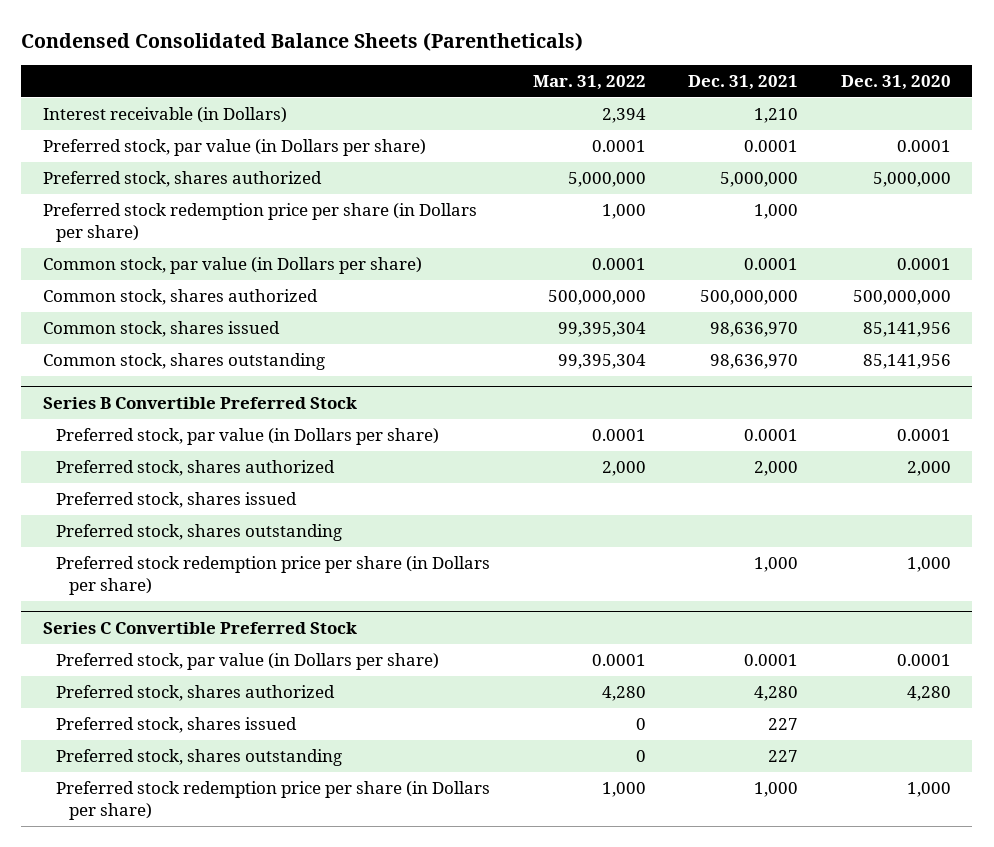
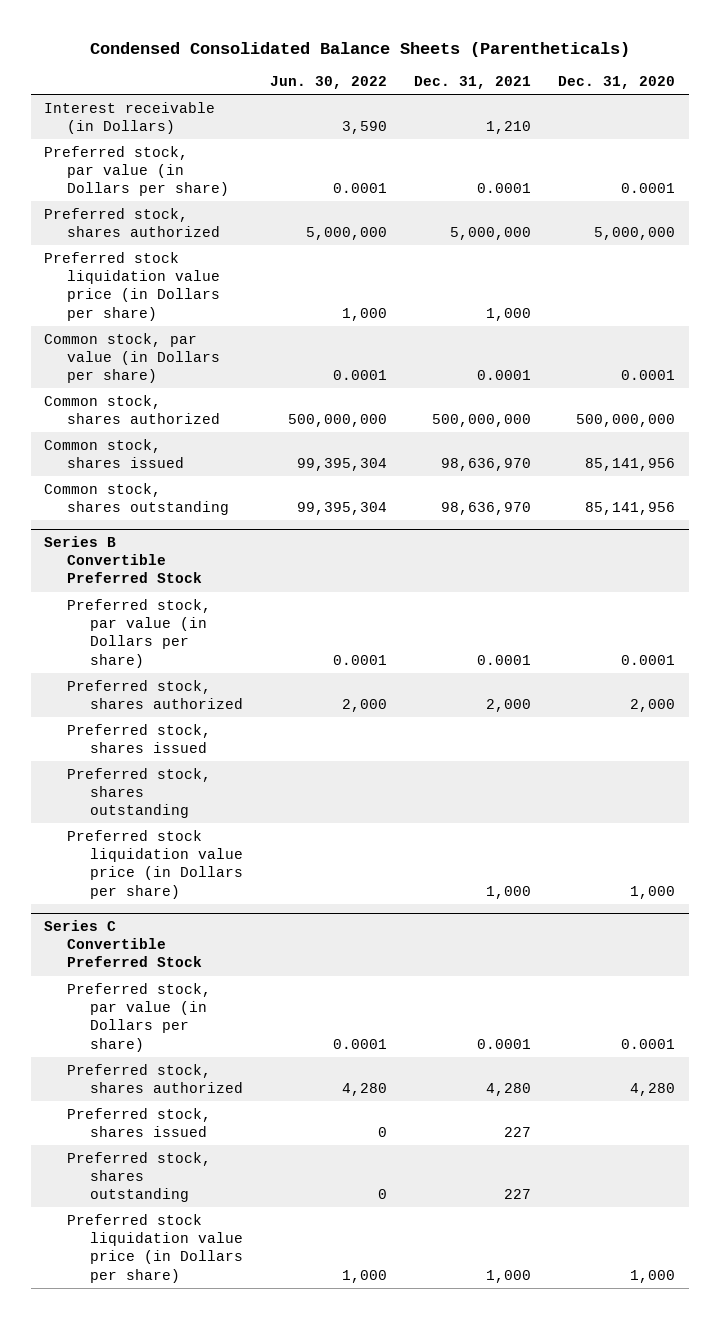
- | Mar. 31, 2022 | Dec. 31, 2021 | Dec. 31, 2020
+ | Jun. 30, 2022 | Dec. 31, 2021 | Dec. 31, 2020
- Preferred stock redemption price per share (in Dollars per share) | 1,000 | 1,000 |
+ Preferred stock liquidation value price (in Dollars per share) | 1,000 | 1,000 |
@ Series B Convertible Preferred Stock
- Preferred stock redemption price per share (in Dollars per share) | | 1,000 | 1,000
+ Preferred stock liquidation value price (in Dollars per share) | | 1,000 | 1,000
@ Series C Convertible Preferred Stock
- Preferred stock redemption price per share (in Dollars per share) | 1,000 | 1,000 | 1,000
+ Preferred stock liquidation value price (in Dollars per share) | 1,000 | 1,000 | 1,000

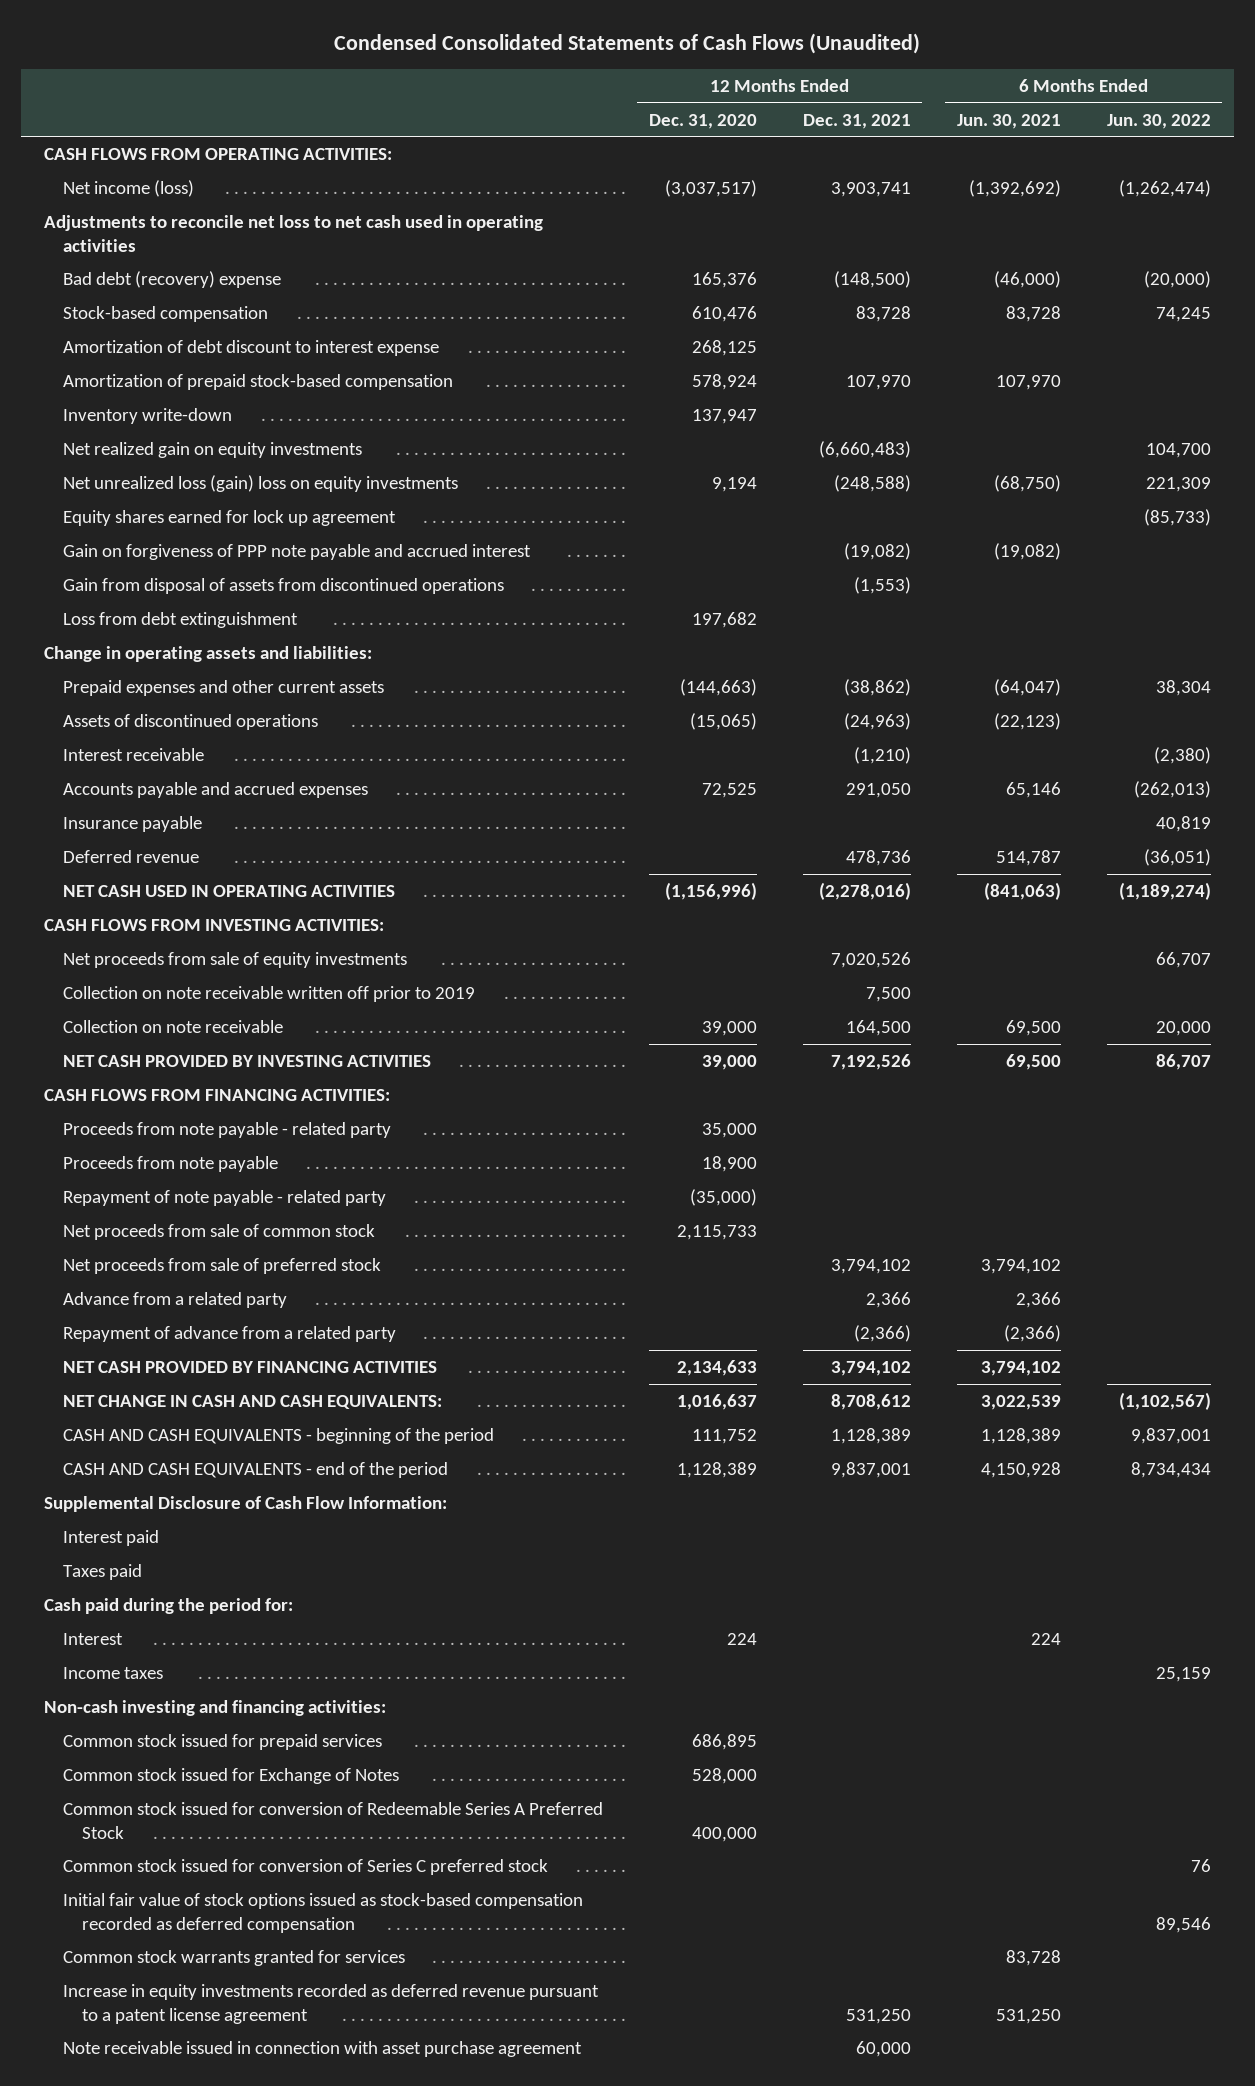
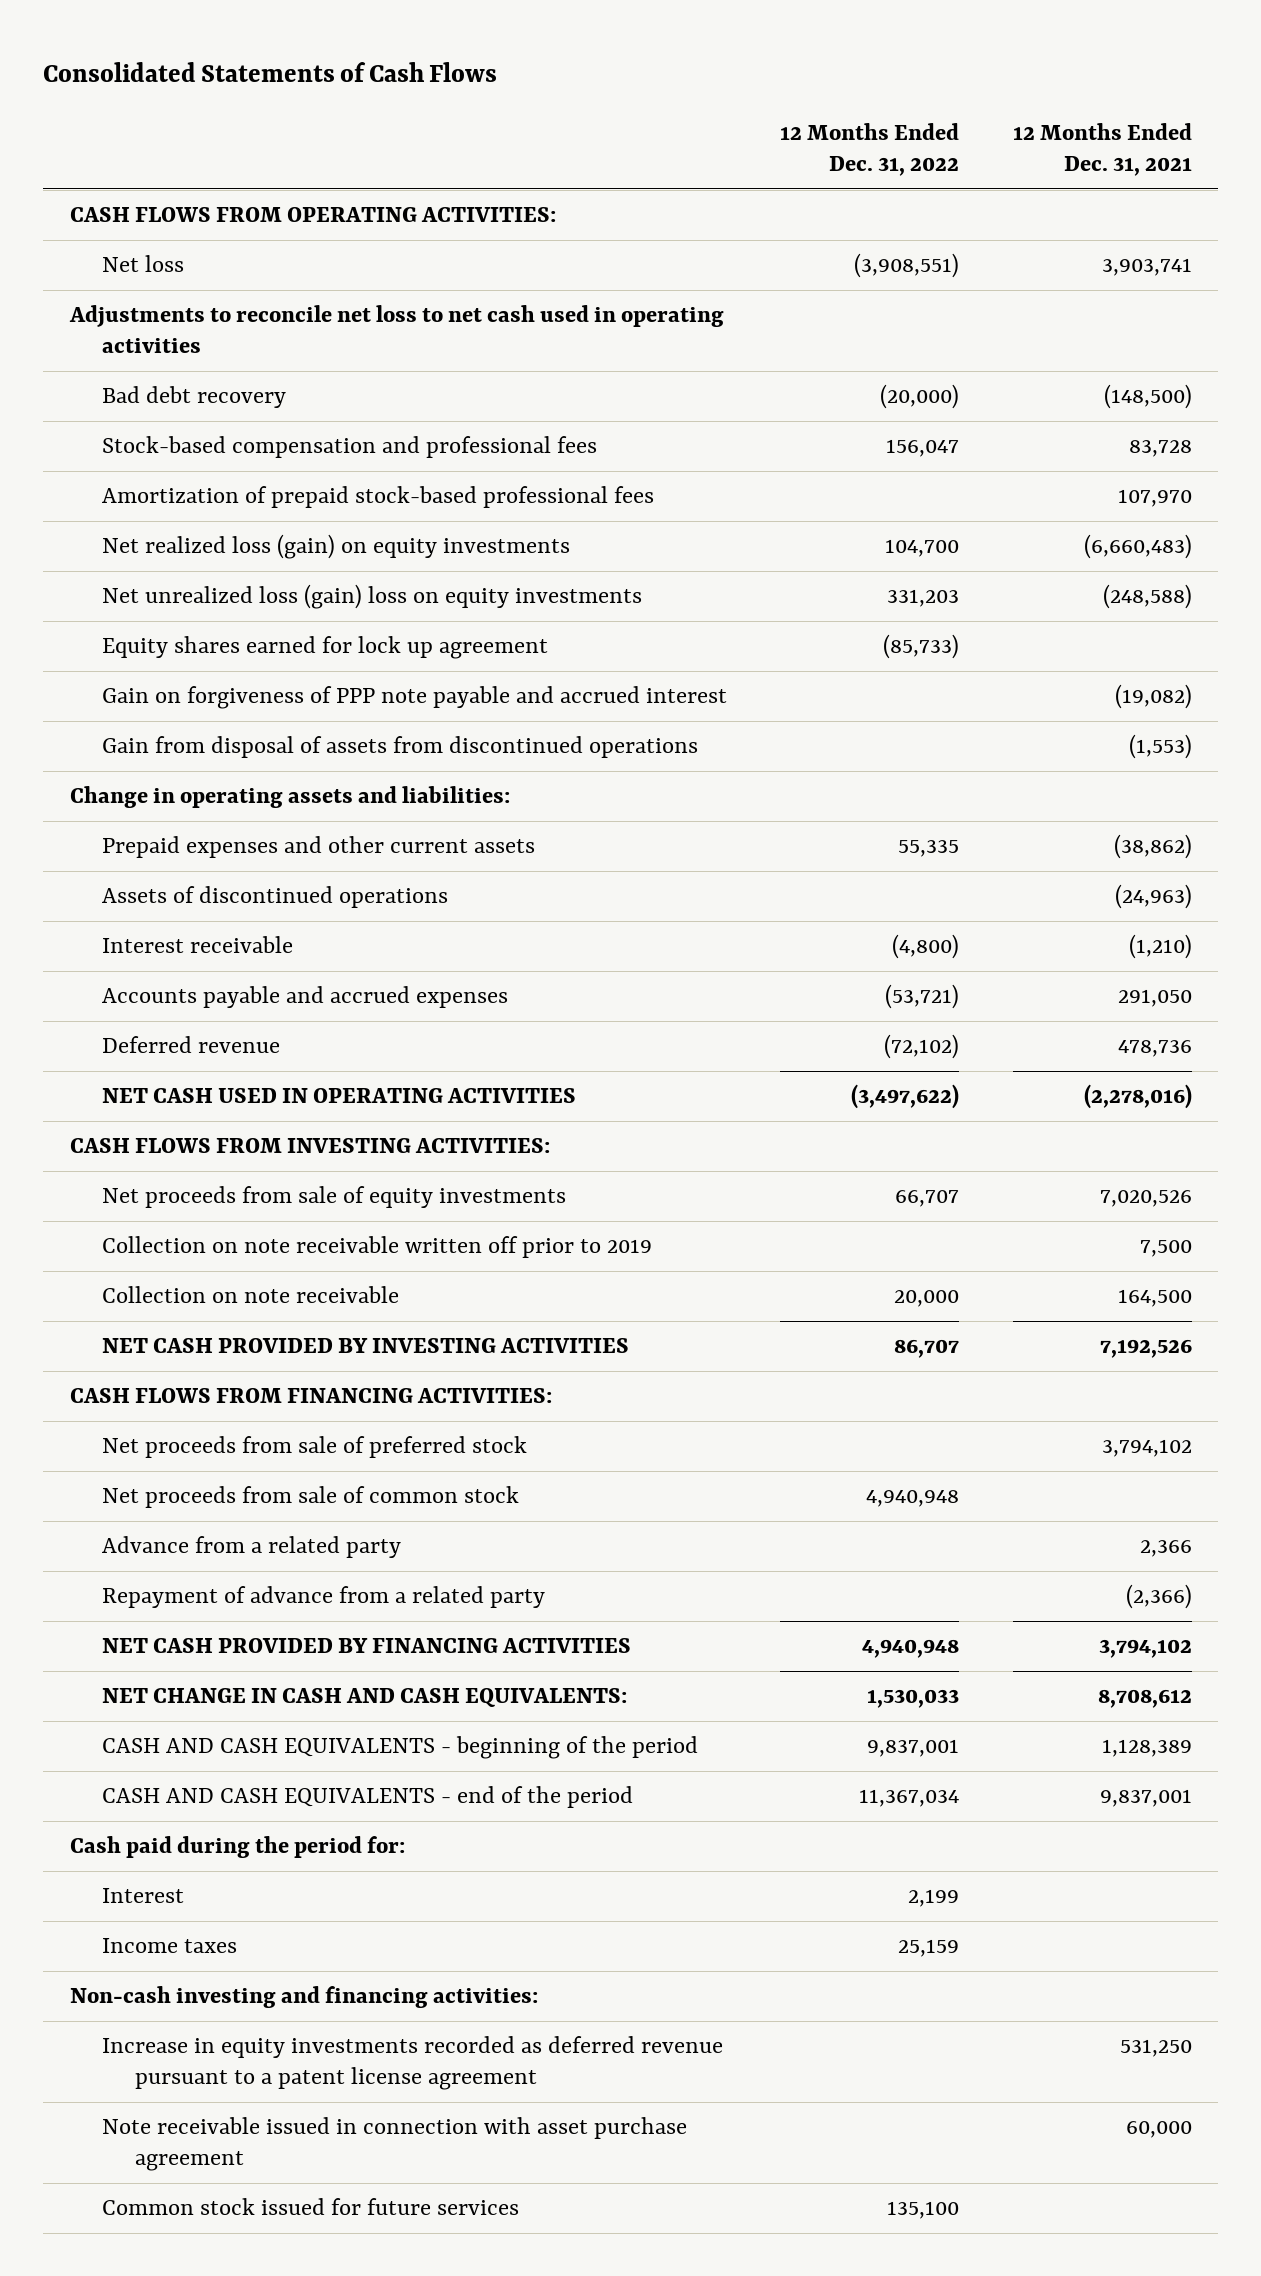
- Condensed Consolidated Statements of Cash Flows (Unaudited)
+ Consolidated Statements of Cash Flows
- | 12 Months Ended Dec. 31, 2020 | 12 Months Ended Dec. 31, 2021 | 6 Months Ended Jun. 30, 2021 | 6 Months Ended Jun. 30, 2022
+ | 12 Months Ended Dec. 31, 2022 | 12 Months Ended Dec. 31, 2021
- Net income (loss) | (3,037,517) | 3,903,741 | (1,392,692) | (1,262,474)
+ Net loss | (3,908,551) | 3,903,741
- Bad debt (recovery) expense | 165,376 | (148,500) | (46,000) | (20,000)
- Stock-based compensation | 610,476 | 83,728 | 83,728 | 74,245
- Amortization of debt discount to interest expense | 268,125 | | |
- Amortization of prepaid stock-based compensation | 578,924 | 107,970 | 107,970 |
- Inventory write-down | 137,947 | | |
- Net realized gain on equity investments | | (6,660,483) | | 104,700
+ Bad debt recovery | (20,000) | (148,500)
+ Stock-based compensation and professional fees | 156,047 | 83,728
+ Amortization of prepaid stock-based professional fees | | 107,970
+ Net realized loss (gain) on equity investments | 104,700 | (6,660,483)
- Loss from debt extinguishment | 197,682 | | |
- Insurance payable | | | | 40,819
- Proceeds from note payable - related party | 35,000 | | |
- Proceeds from note payable | 18,900 | | |
- Repayment of note payable - related party | (35,000) | | |
moved down: Net proceeds from sale of common stock | 4,940,948 |
- Supplemental Disclosure of Cash Flow Information:
- Interest paid
- Taxes paid
- Common stock issued for prepaid services | 686,895 | | |
- Common stock issued for Exchange of Notes | 528,000 | | |
- Common stock issued for conversion of Redeemable Series A Preferred Stock | 400,000 | | |
- Common stock issued for conversion of Series C preferred stock | | | | 76
- Initial fair value of stock options issued as stock-based compensation recorded as deferred compensation | | | | 89,546
- Common stock warrants granted for services | | | 83,728 |
+ Common stock issued for future services | 135,100 |

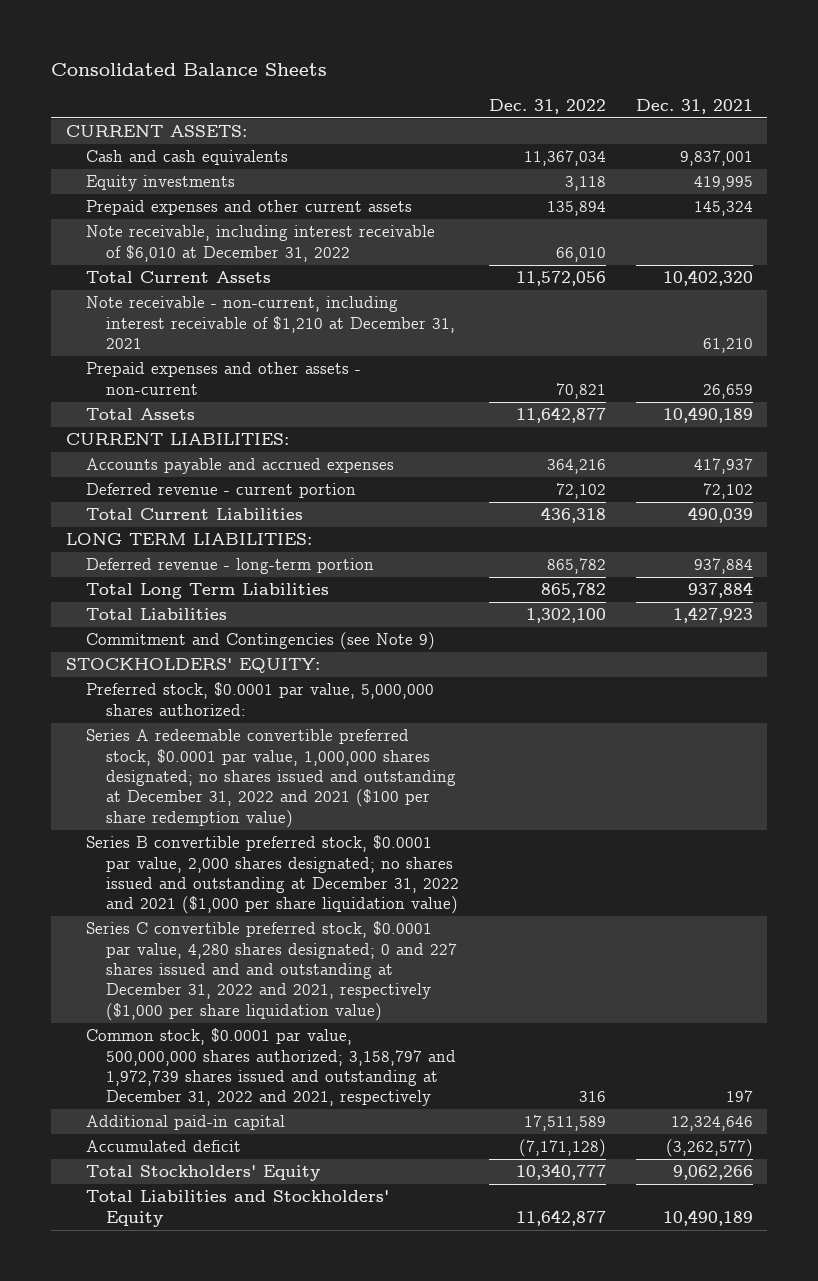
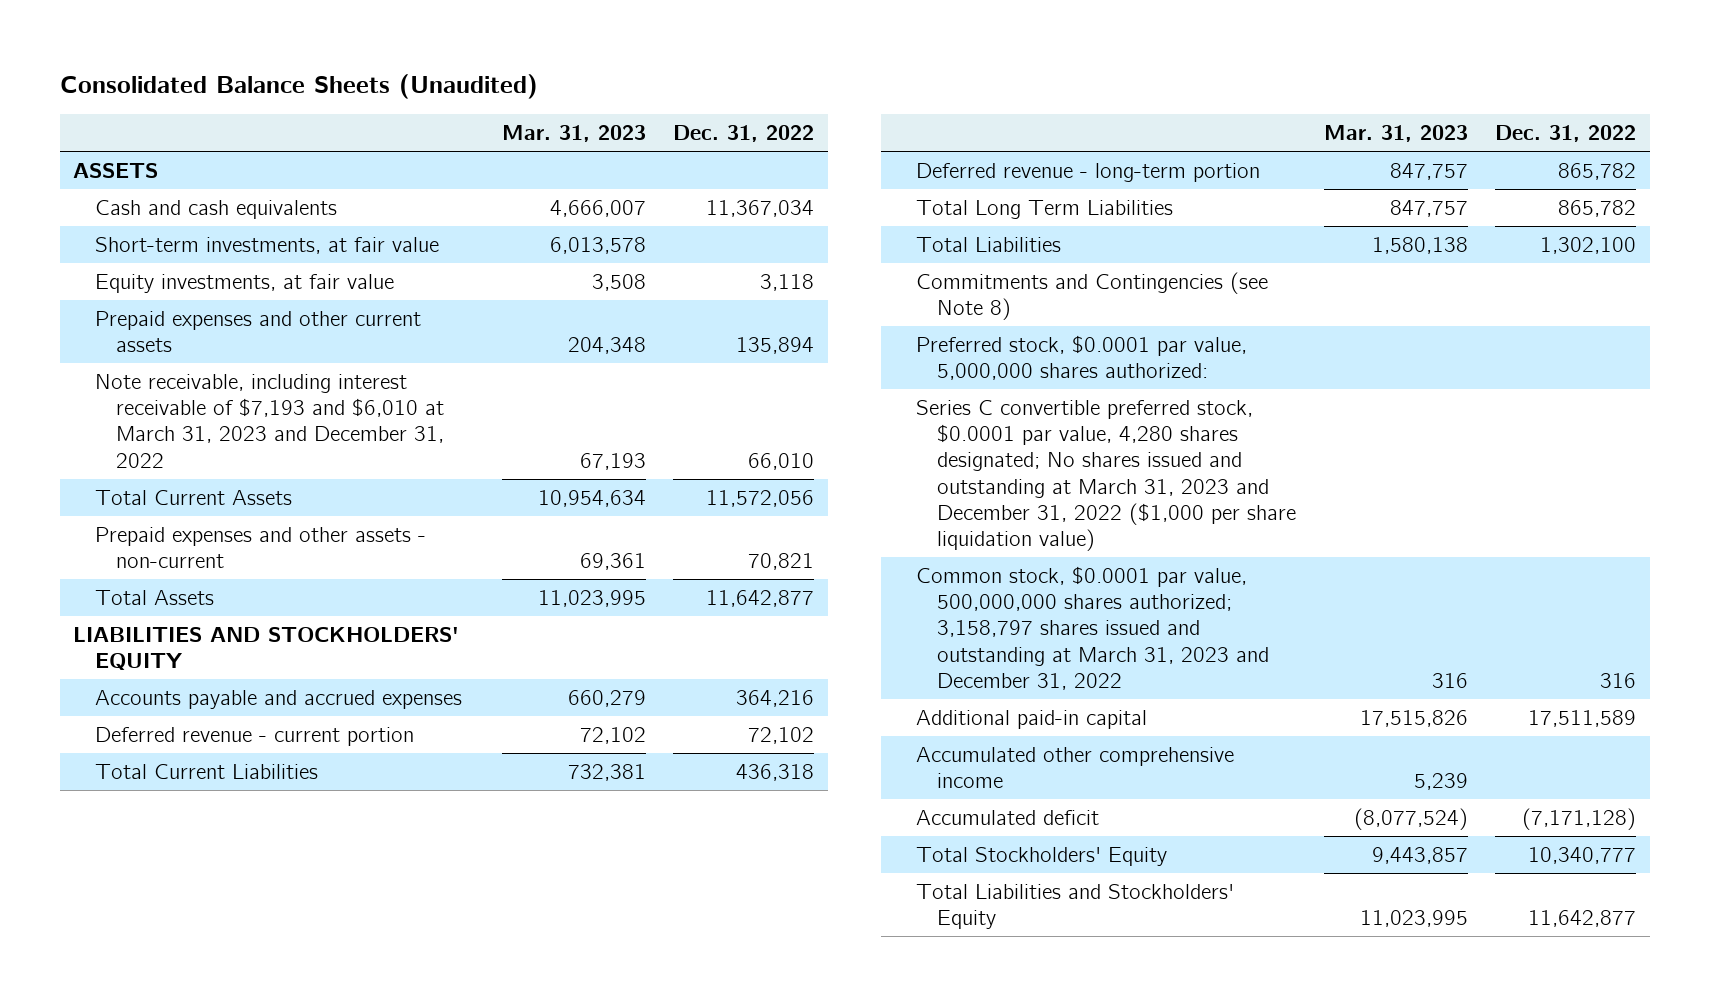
- Consolidated Balance Sheets
+ Consolidated Balance Sheets (Unaudited)
- | Dec. 31, 2022 | Dec. 31, 2021
+ | Mar. 31, 2023 | Dec. 31, 2022
- CURRENT ASSETS:
+ ASSETS
- Equity investments | 3,118 | 419,995
+ Short-term investments, at fair value | 6,013,578 |
+ Equity investments, at fair value | 3,508 | 3,118
- Note receivable, including interest receivable of $6,010 at December 31, 2022 | 66,010 |
+ Note receivable, including interest receivable of $7,193 and $6,010 at March 31, 2023 and December 31, 2022 | 67,193 | 66,010
- Note receivable - non-current, including interest receivable of $1,210 at December 31, 2021 | | 61,210
- CURRENT LIABILITIES:
+ LIABILITIES AND STOCKHOLDERS' EQUITY
- LONG TERM LIABILITIES:
- Commitment and Contingencies (see Note 9)
- STOCKHOLDERS' EQUITY:
+ Commitments and Contingencies (see Note 8)
- Series A redeemable convertible preferred stock, $0.0001 par value, 1,000,000 shares designated; no shares issued and outstanding at December 31, 2022 and 2021 ($100 per share redemption value)
- Series B convertible preferred stock, $0.0001 par value, 2,000 shares designated; no shares issued and outstanding at December 31, 2022 and 2021 ($1,000 per share liquidation value)
- Series C convertible preferred stock, $0.0001 par value, 4,280 shares designated; 0 and 227 shares issued and and outstanding at December 31, 2022 and 2021, respectively ($1,000 per share liquidation value)
- Common stock, $0.0001 par value, 500,000,000 shares authorized; 3,158,797 and 1,972,739 shares issued and outstanding at December 31, 2022 and 2021, respectively | 316 | 197
+ Series C convertible preferred stock, $0.0001 par value, 4,280 shares designated; No shares issued and outstanding at March 31, 2023 and December 31, 2022 ($1,000 per share liquidation value)
+ Common stock, $0.0001 par value, 500,000,000 shares authorized; 3,158,797 shares issued and outstanding at March 31, 2023 and December 31, 2022 | 316 | 316
+ Accumulated other comprehensive income | 5,239 |

